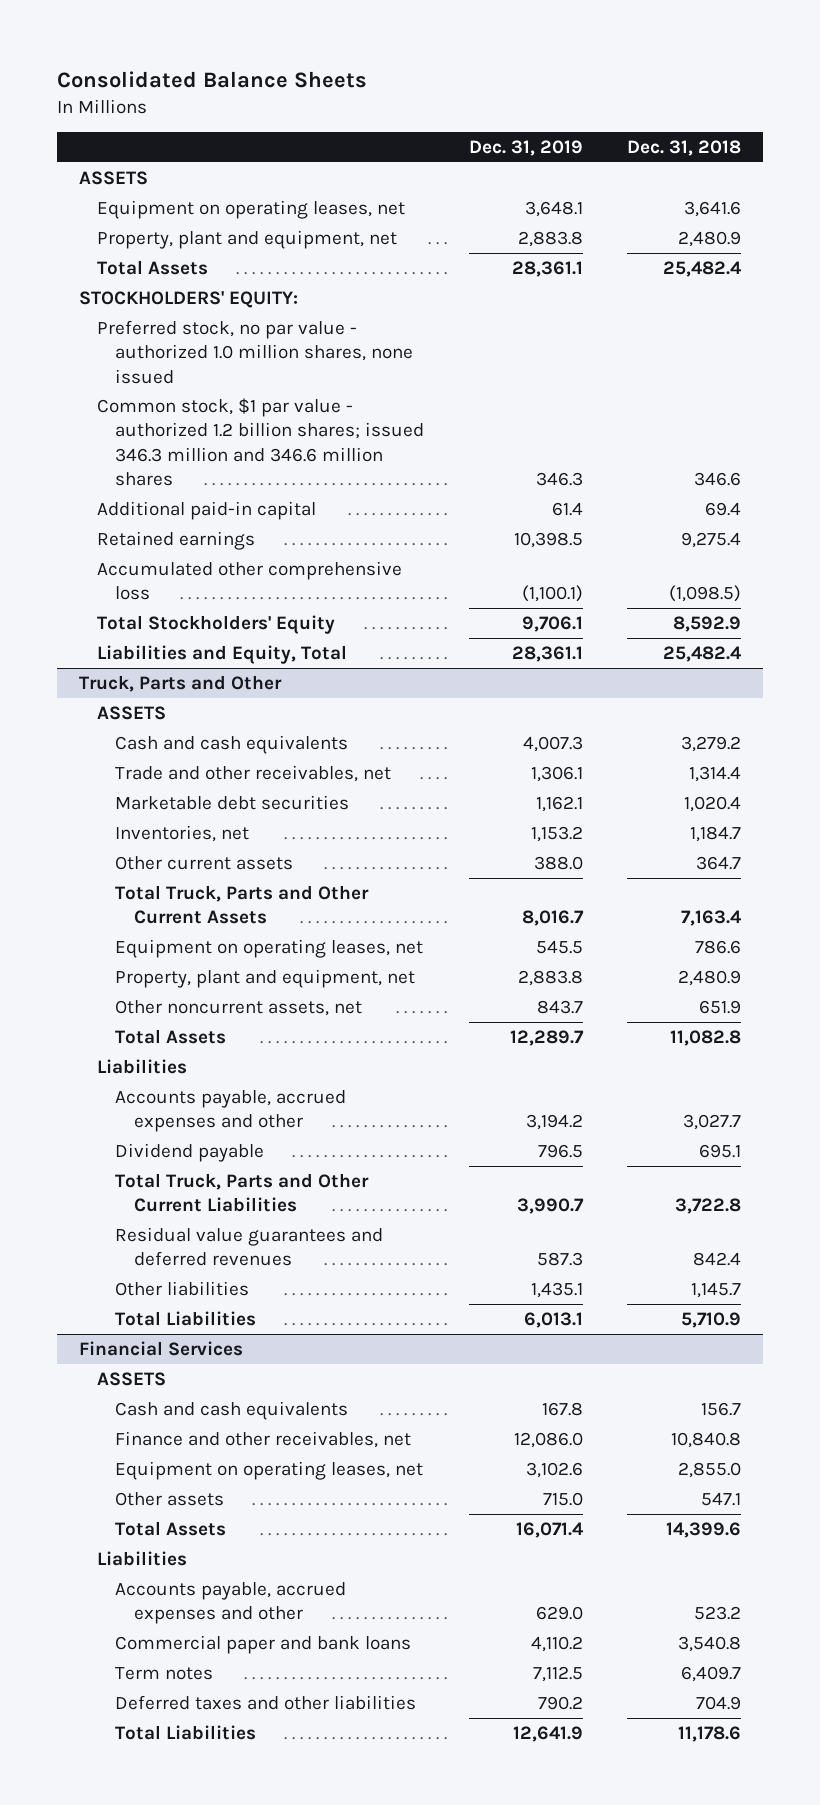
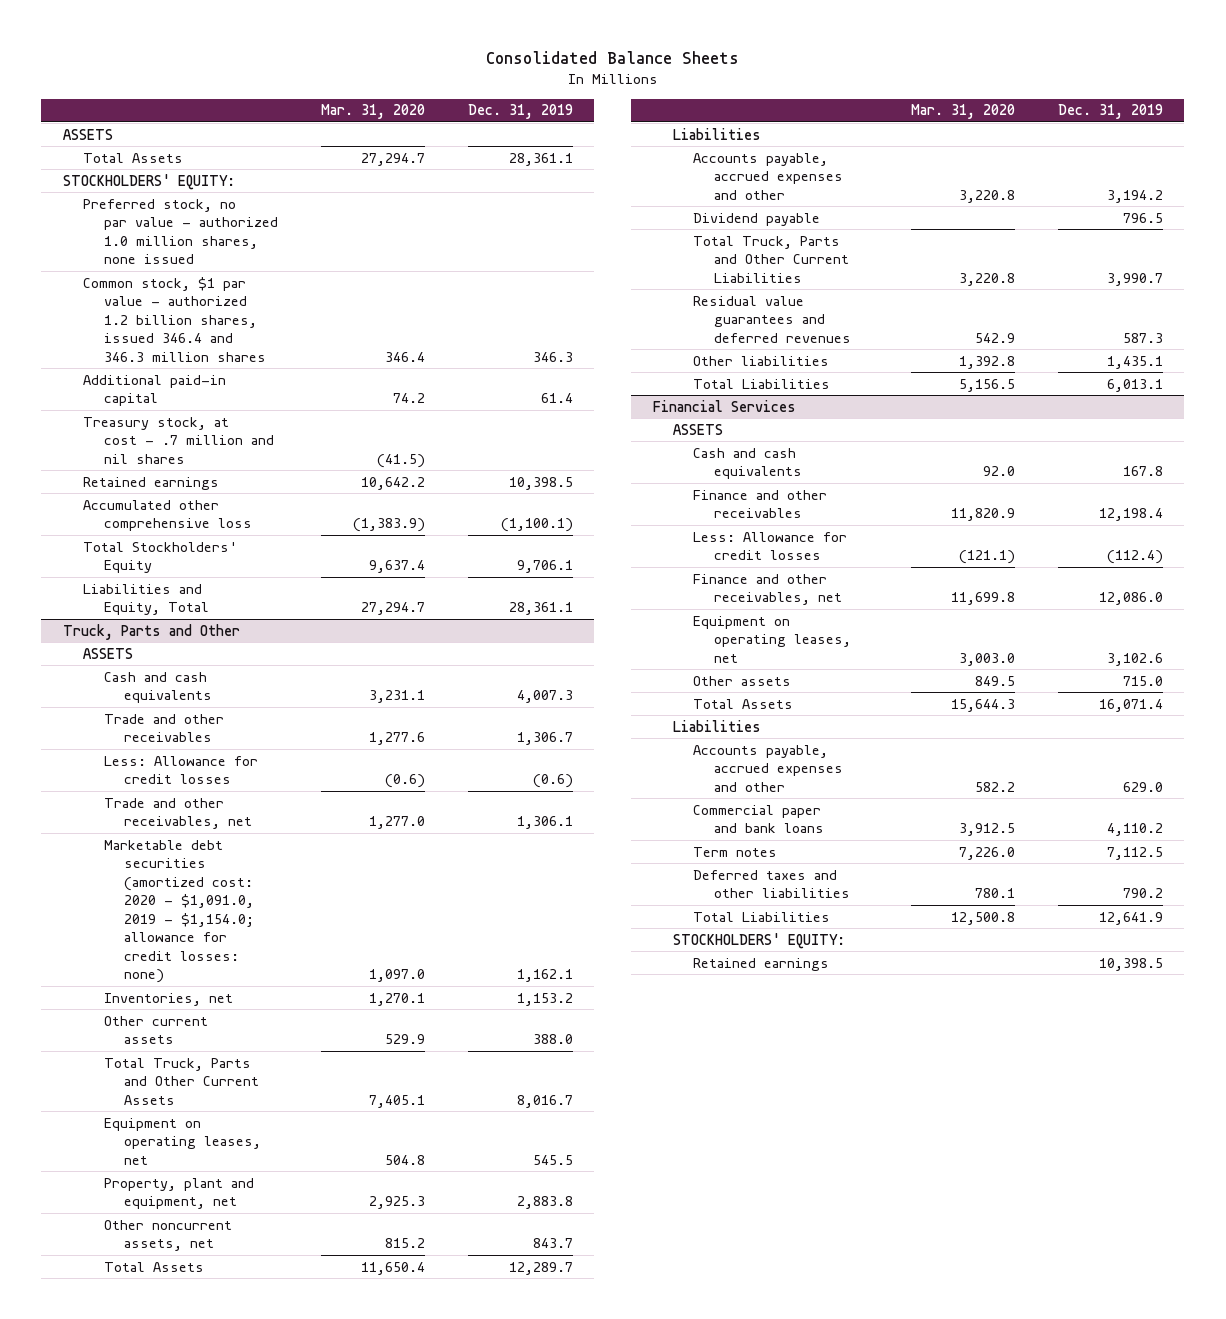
- | Dec. 31, 2019 | Dec. 31, 2018
+ | Mar. 31, 2020 | Dec. 31, 2019
- Equipment on operating leases, net | 3,648.1 | 3,641.6
- Property, plant and equipment, net | 2,883.8 | 2,480.9
- Common stock, $1 par value - authorized 1.2 billion shares; issued 346.3 million and 346.6 million shares | 346.3 | 346.6
+ Common stock, $1 par value - authorized 1.2 billion shares, issued 346.4 and 346.3 million shares | 346.4 | 346.3
+ Treasury stock, at cost - .7 million and nil shares | (41.5) |
@ Truck, Parts and Other
+ Trade and other receivables | 1,277.6 | 1,306.7
+ Less: Allowance for credit losses | (0.6) | (0.6)
- Marketable debt securities | 1,162.1 | 1,020.4
+ Marketable debt securities (amortized cost: 2020 - $1,091.0, 2019 - $1,154.0; allowance for credit losses: none) | 1,097.0 | 1,162.1
@ Financial Services
+ Finance and other receivables | 11,820.9 | 12,198.4
+ Less: Allowance for credit losses | (121.1) | (112.4)
+ STOCKHOLDERS' EQUITY:
+ Retained earnings | | 10,398.5

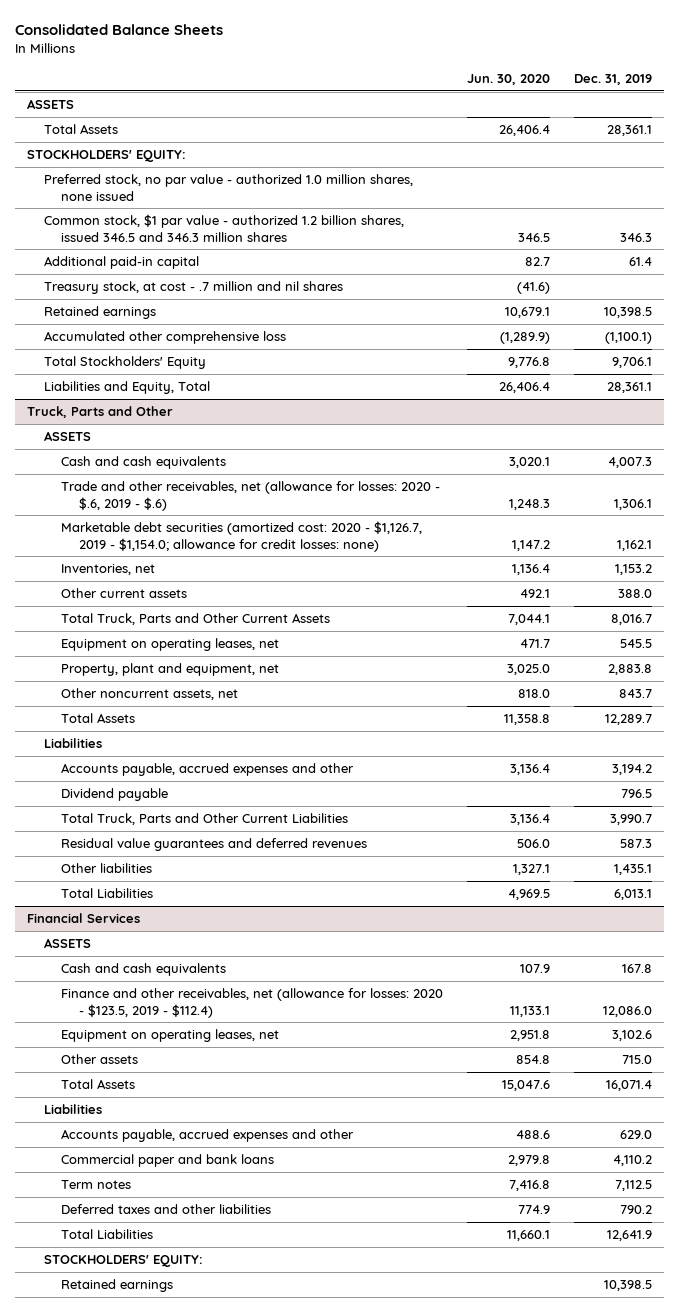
- | Mar. 31, 2020 | Dec. 31, 2019
+ | Jun. 30, 2020 | Dec. 31, 2019
- Common stock, $1 par value - authorized 1.2 billion shares, issued 346.4 and 346.3 million shares | 346.4 | 346.3
+ Common stock, $1 par value - authorized 1.2 billion shares, issued 346.5 and 346.3 million shares | 346.5 | 346.3
@ Truck, Parts and Other
- Trade and other receivables | 1,277.6 | 1,306.7
- Less: Allowance for credit losses | (0.6) | (0.6)
- Trade and other receivables, net | 1,277.0 | 1,306.1
- Marketable debt securities (amortized cost: 2020 - $1,091.0, 2019 - $1,154.0; allowance for credit losses: none) | 1,097.0 | 1,162.1
+ Trade and other receivables, net (allowance for losses: 2020 - $.6, 2019 - $.6) | 1,248.3 | 1,306.1
+ Marketable debt securities (amortized cost: 2020 - $1,126.7, 2019 - $1,154.0; allowance for credit losses: none) | 1,147.2 | 1,162.1
@ Financial Services
- Finance and other receivables | 11,820.9 | 12,198.4
- Less: Allowance for credit losses | (121.1) | (112.4)
- Finance and other receivables, net | 11,699.8 | 12,086.0
+ Finance and other receivables, net (allowance for losses: 2020 - $123.5, 2019 - $112.4) | 11,133.1 | 12,086.0

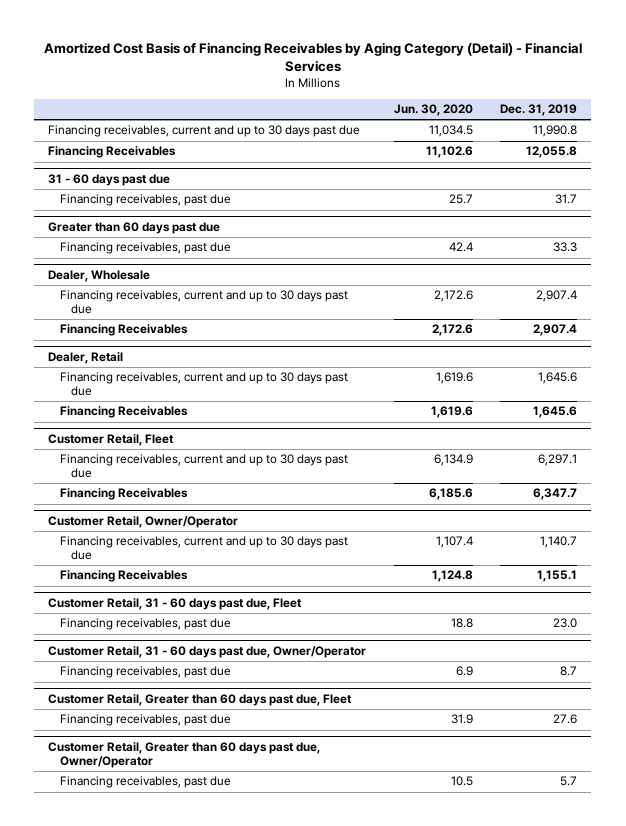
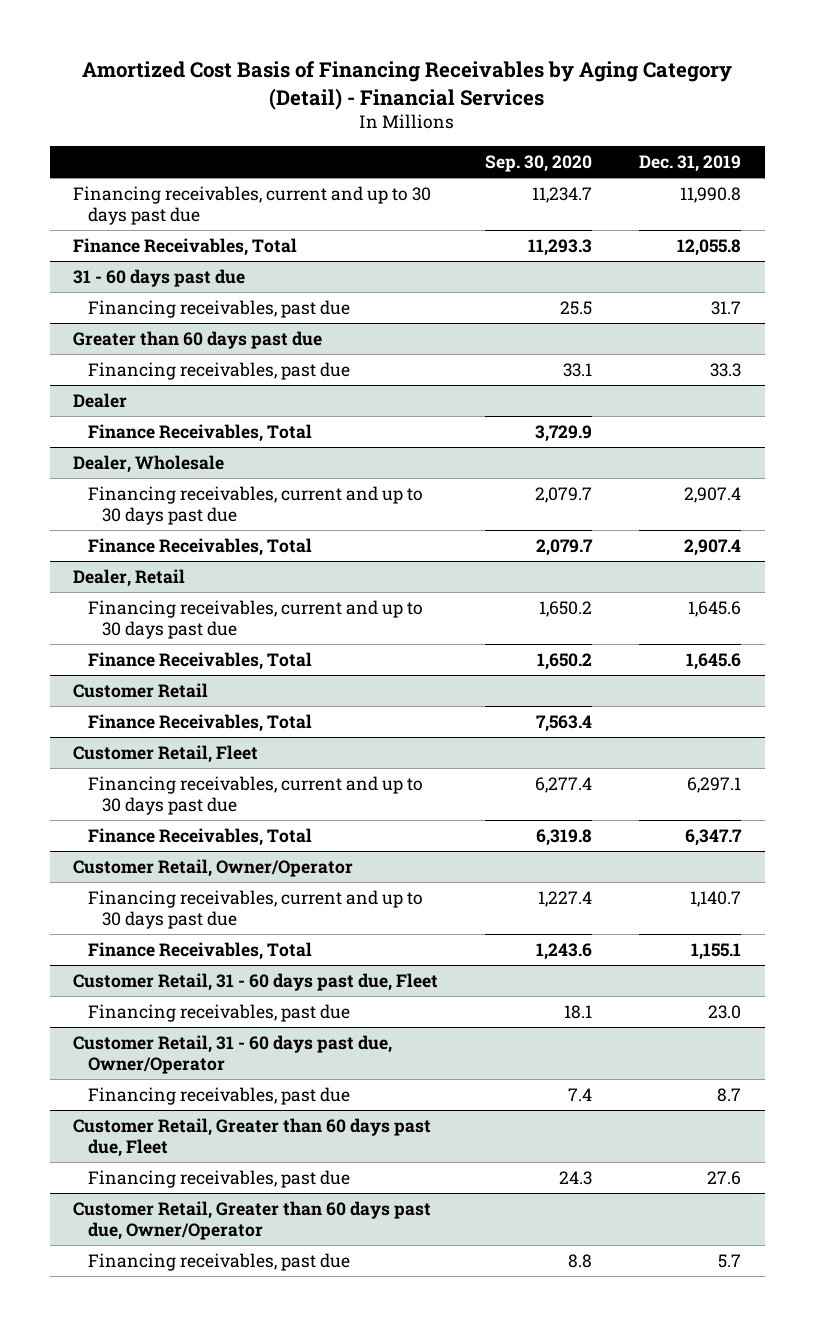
- | Jun. 30, 2020 | Dec. 31, 2019
+ | Sep. 30, 2020 | Dec. 31, 2019
- Financing Receivables | 11,102.6 | 12,055.8
+ Finance Receivables, Total | 11,293.3 | 12,055.8
+ Dealer
+ Finance Receivables, Total | 3,729.9 |
@ Dealer, Wholesale
- Financing Receivables | 2,172.6 | 2,907.4
+ Finance Receivables, Total | 2,079.7 | 2,907.4
@ Dealer, Retail
- Financing Receivables | 1,619.6 | 1,645.6
+ Finance Receivables, Total | 1,650.2 | 1,645.6
+ Customer Retail
+ Finance Receivables, Total | 7,563.4 |
@ Customer Retail, Fleet
- Financing Receivables | 6,185.6 | 6,347.7
+ Finance Receivables, Total | 6,319.8 | 6,347.7
@ Customer Retail, Owner/Operator
- Financing Receivables | 1,124.8 | 1,155.1
+ Finance Receivables, Total | 1,243.6 | 1,155.1

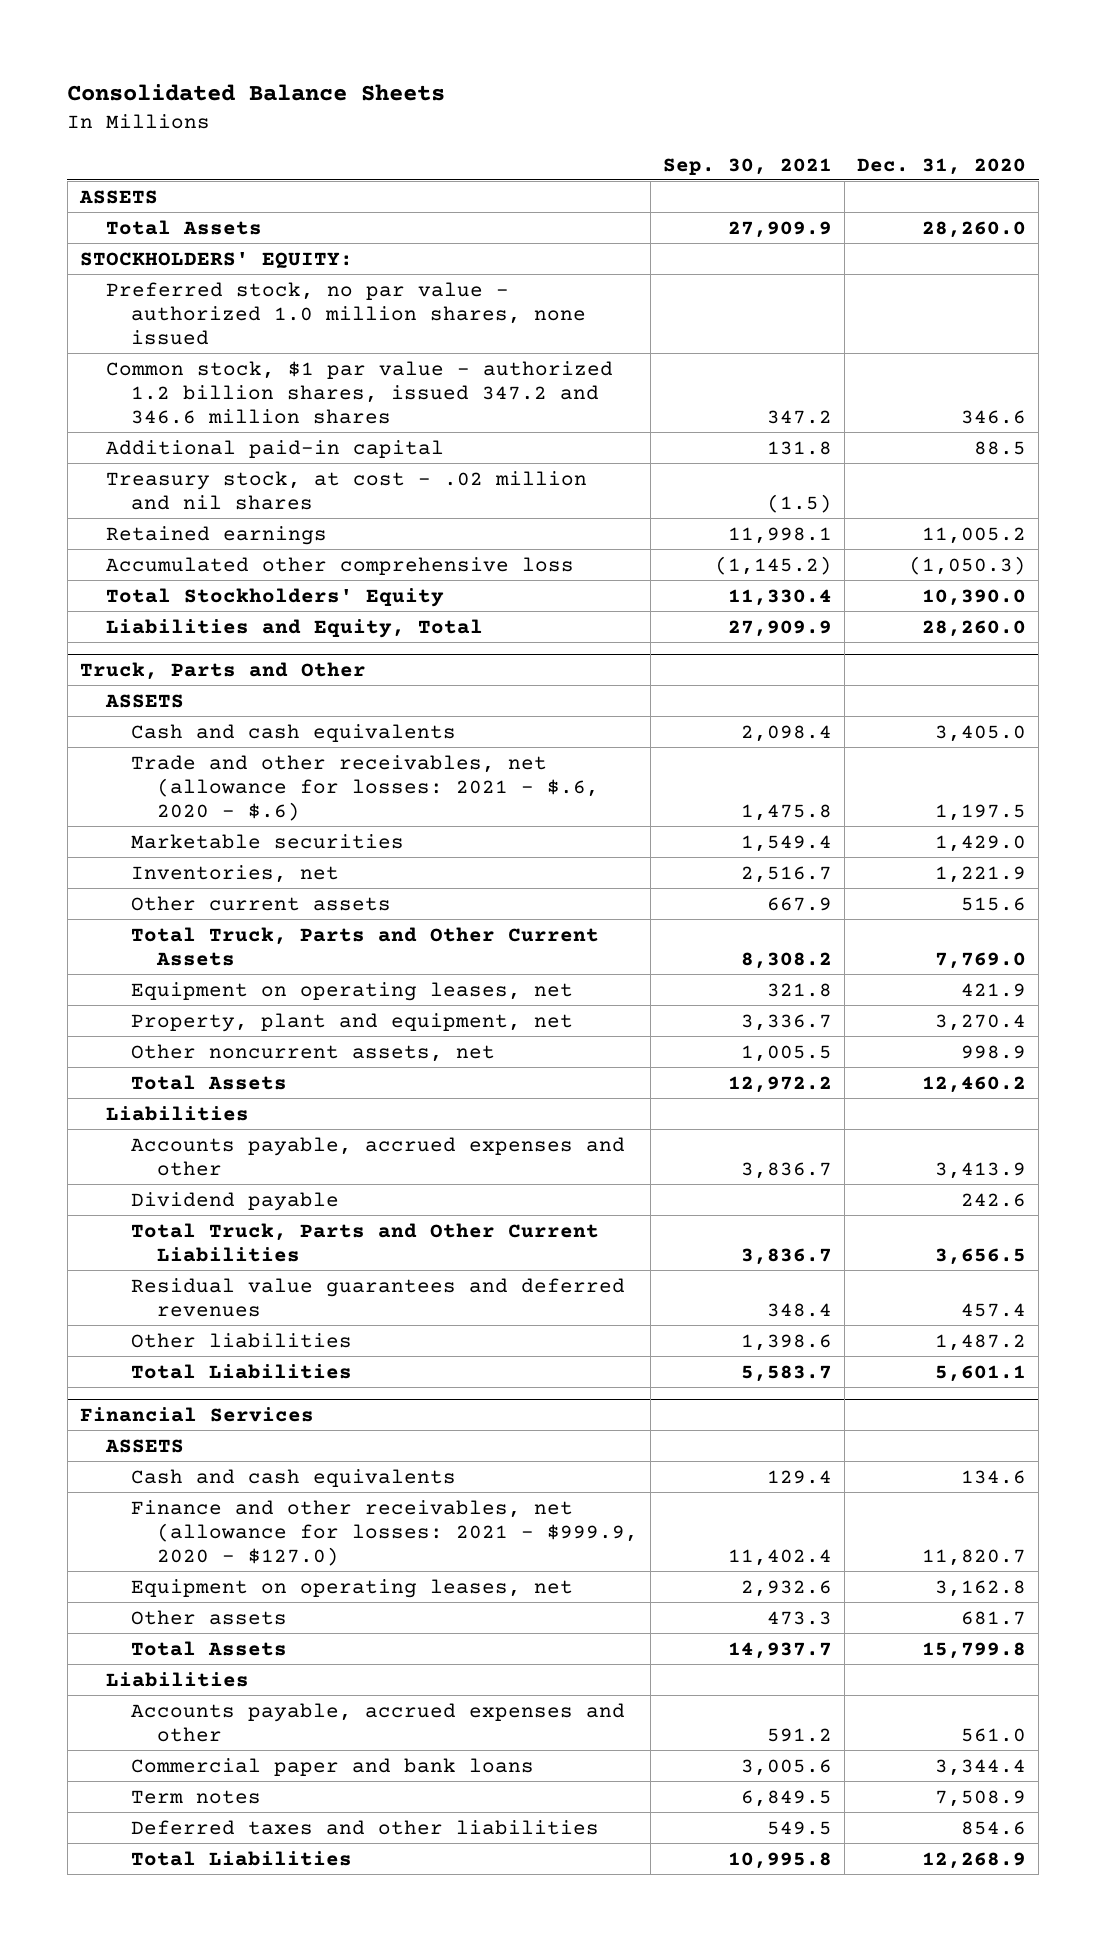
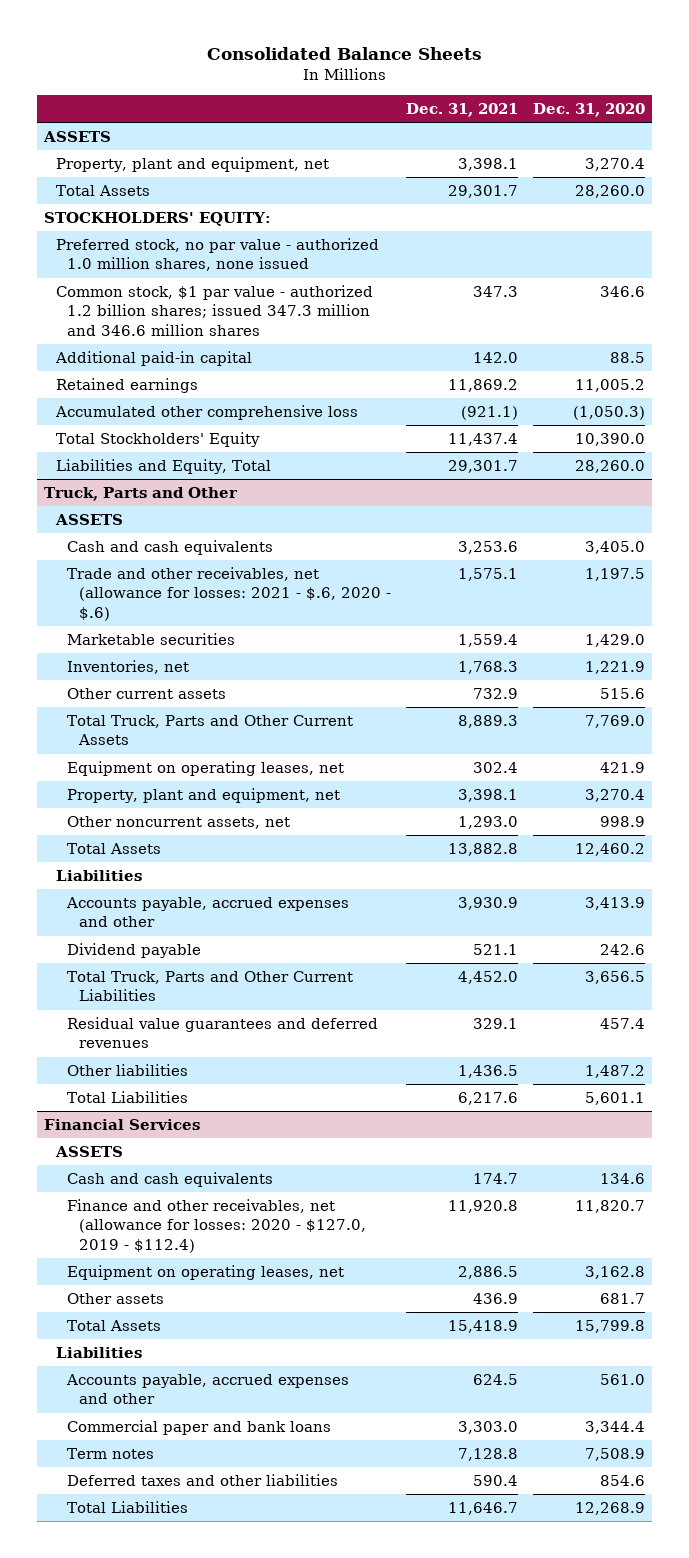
- | Sep. 30, 2021 | Dec. 31, 2020
+ | Dec. 31, 2021 | Dec. 31, 2020
+ Property, plant and equipment, net | 3,398.1 | 3,270.4
- Common stock, $1 par value - authorized 1.2 billion shares, issued 347.2 and 346.6 million shares | 347.2 | 346.6
+ Common stock, $1 par value - authorized 1.2 billion shares; issued 347.3 million and 346.6 million shares | 347.3 | 346.6
- Treasury stock, at cost - .02 million and nil shares | (1.5) |
@ Financial Services
- Finance and other receivables, net (allowance for losses: 2021 - $999.9, 2020 - $127.0) | 11,402.4 | 11,820.7
+ Finance and other receivables, net (allowance for losses: 2020 - $127.0, 2019 - $112.4) | 11,920.8 | 11,820.7

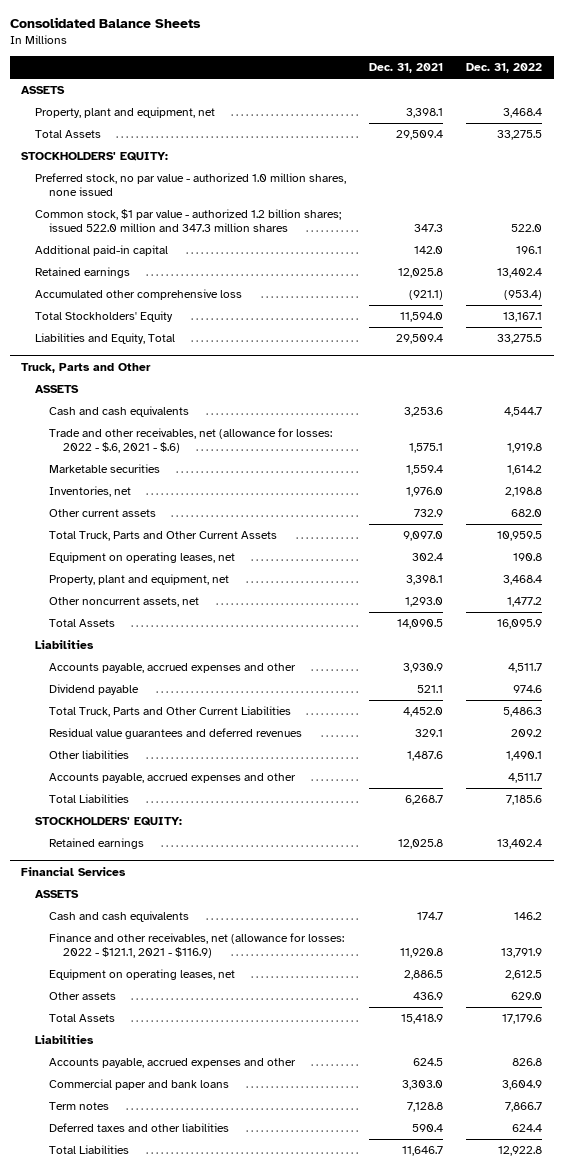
- | Dec. 31, 2021 | Dec. 31, 2020
+ | Dec. 31, 2021 | Dec. 31, 2022
- Total Assets | 29,301.7 | 28,260.0
+ Total Assets | 29,509.4 | 33,275.5
- Common stock, $1 par value - authorized 1.2 billion shares; issued 347.3 million and 346.6 million shares | 347.3 | 346.6
+ Common stock, $1 par value - authorized 1.2 billion shares; issued 522.0 million and 347.3 million shares | 347.3 | 522.0
- Retained earnings | 11,869.2 | 11,005.2
+ Retained earnings | 12,025.8 | 13,402.4
- Total Stockholders' Equity | 11,437.4 | 10,390.0
- Liabilities and Equity, Total | 29,301.7 | 28,260.0
+ Total Stockholders' Equity | 11,594.0 | 13,167.1
+ Liabilities and Equity, Total | 29,509.4 | 33,275.5
@ Truck, Parts and Other
- Trade and other receivables, net (allowance for losses: 2021 - $.6, 2020 - $.6) | 1,575.1 | 1,197.5
+ Trade and other receivables, net (allowance for losses: 2022 - $.6, 2021 - $.6) | 1,575.1 | 1,919.8
- Inventories, net | 1,768.3 | 1,221.9
+ Inventories, net | 1,976.0 | 2,198.8
- Total Truck, Parts and Other Current Assets | 8,889.3 | 7,769.0
+ Total Truck, Parts and Other Current Assets | 9,097.0 | 10,959.5
- Total Assets | 13,882.8 | 12,460.2
+ Total Assets | 14,090.5 | 16,095.9
- Other liabilities | 1,436.5 | 1,487.2
- Total Liabilities | 6,217.6 | 5,601.1
+ Other liabilities | 1,487.6 | 1,490.1
+ Accounts payable, accrued expenses and other | | 4,511.7
+ Total Liabilities | 6,268.7 | 7,185.6
+ STOCKHOLDERS' EQUITY:
+ Retained earnings | 12,025.8 | 13,402.4
@ Financial Services
- Finance and other receivables, net (allowance for losses: 2020 - $127.0, 2019 - $112.4) | 11,920.8 | 11,820.7
+ Finance and other receivables, net (allowance for losses: 2022 - $121.1, 2021 - $116.9) | 11,920.8 | 13,791.9

